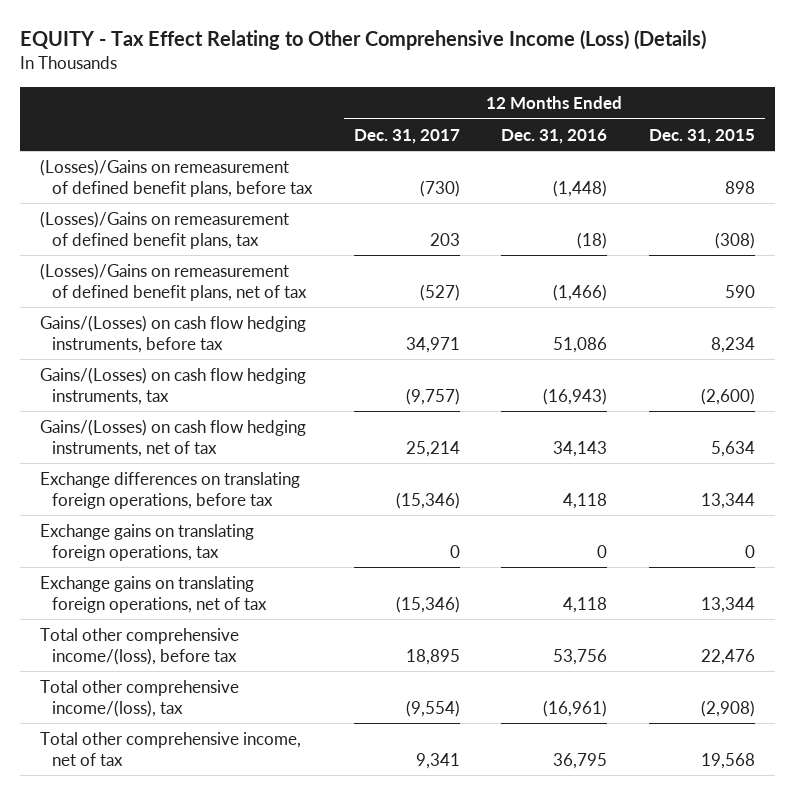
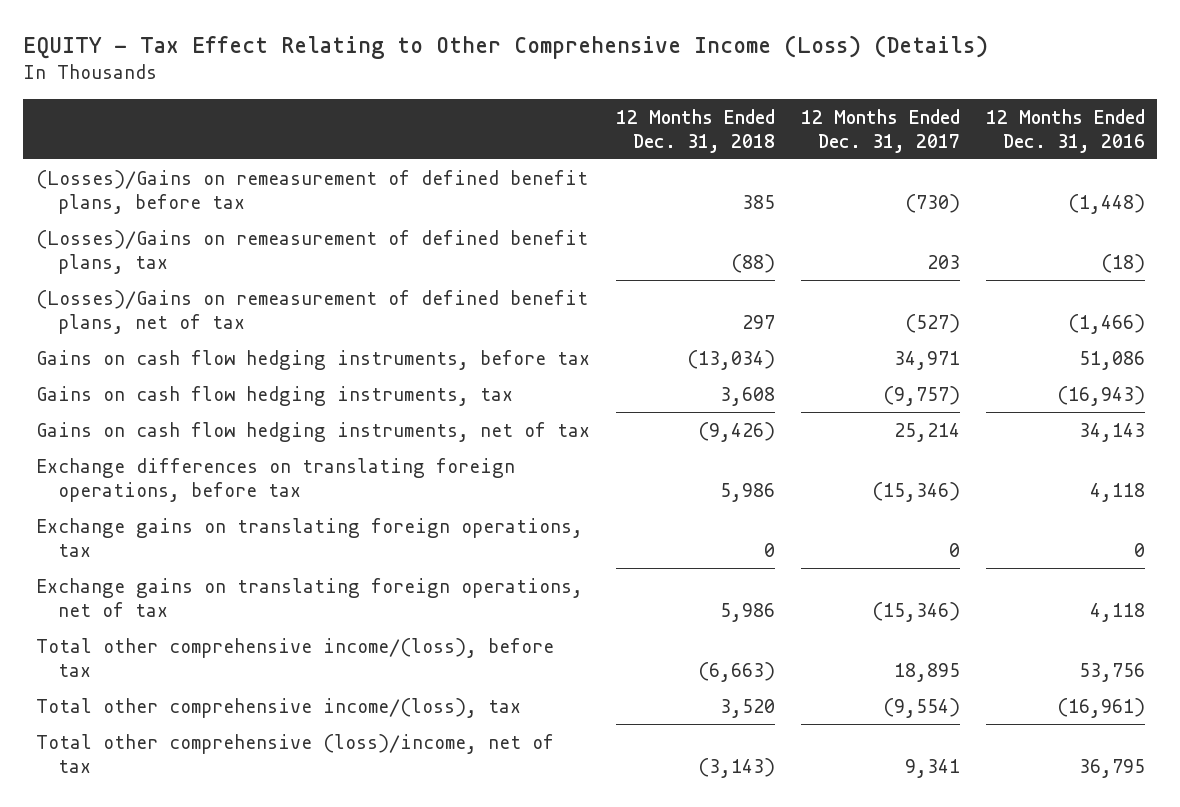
- | 12 Months Ended Dec. 31, 2017 | 12 Months Ended Dec. 31, 2016 | 12 Months Ended Dec. 31, 2015
+ | 12 Months Ended Dec. 31, 2018 | 12 Months Ended Dec. 31, 2017 | 12 Months Ended Dec. 31, 2016
- Gains/(Losses) on cash flow hedging instruments, before tax | 34,971 | 51,086 | 8,234
- Gains/(Losses) on cash flow hedging instruments, tax | (9,757) | (16,943) | (2,600)
- Gains/(Losses) on cash flow hedging instruments, net of tax | 25,214 | 34,143 | 5,634
+ Gains on cash flow hedging instruments, before tax | (13,034) | 34,971 | 51,086
+ Gains on cash flow hedging instruments, tax | 3,608 | (9,757) | (16,943)
+ Gains on cash flow hedging instruments, net of tax | (9,426) | 25,214 | 34,143
- Total other comprehensive income, net of tax | 9,341 | 36,795 | 19,568
+ Total other comprehensive (loss)/income, net of tax | (3,143) | 9,341 | 36,795

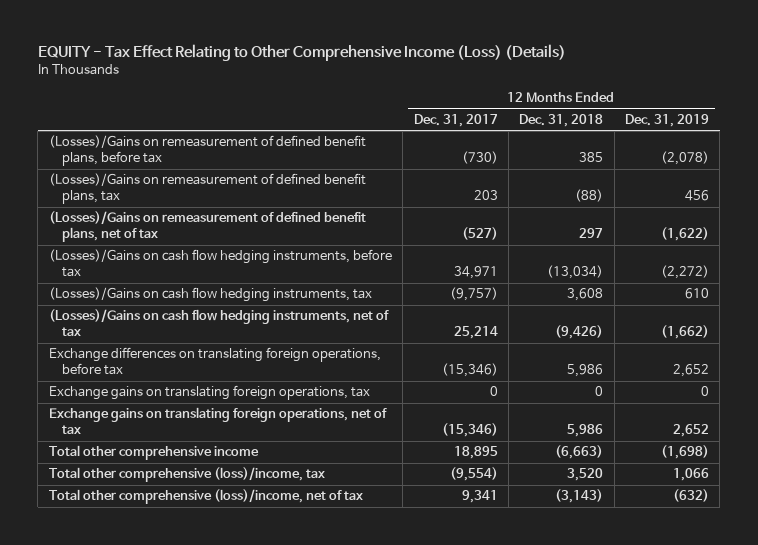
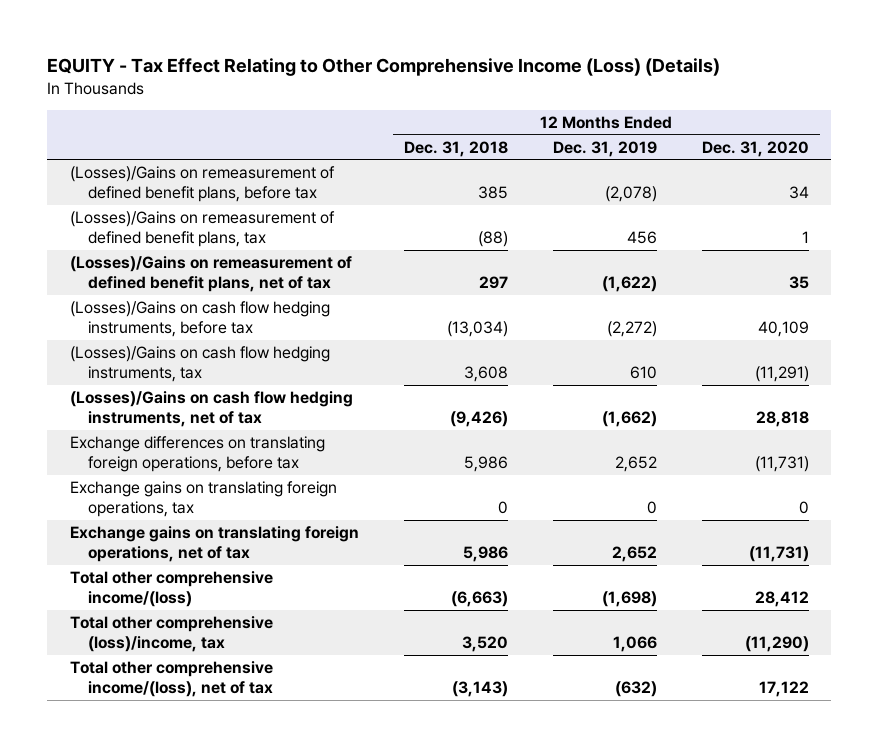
- | 12 Months Ended Dec. 31, 2017 | 12 Months Ended Dec. 31, 2018 | 12 Months Ended Dec. 31, 2019
+ | 12 Months Ended Dec. 31, 2018 | 12 Months Ended Dec. 31, 2019 | 12 Months Ended Dec. 31, 2020
- Total other comprehensive income | 18,895 | (6,663) | (1,698)
+ Total other comprehensive income/(loss) | (6,663) | (1,698) | 28,412
- Total other comprehensive (loss)/income, net of tax | 9,341 | (3,143) | (632)
+ Total other comprehensive income/(loss), net of tax | (3,143) | (632) | 17,122

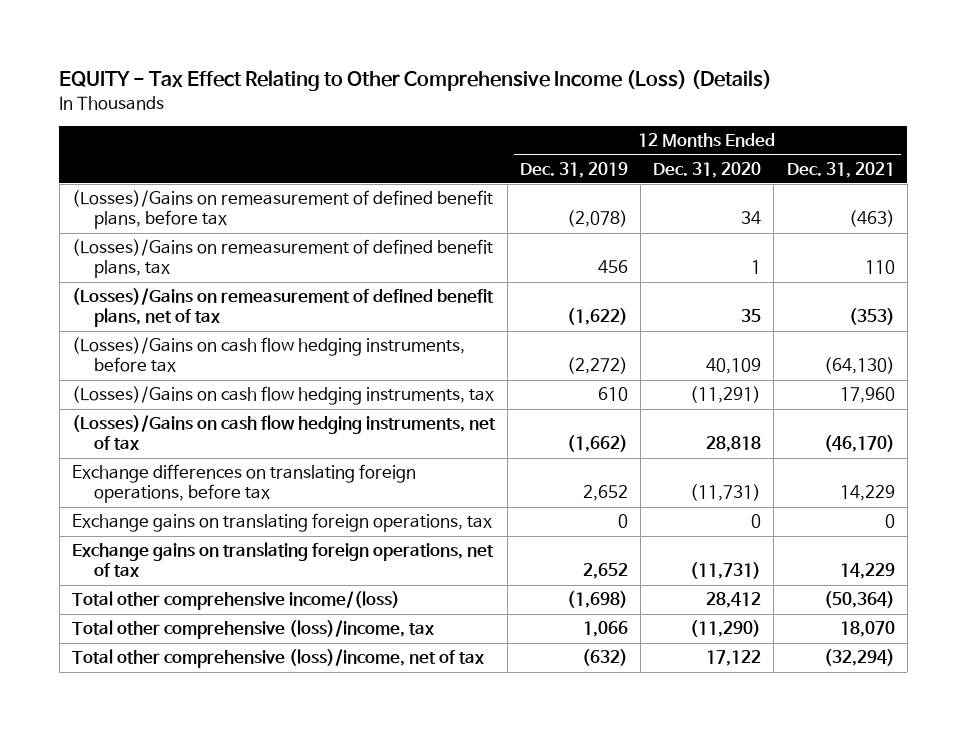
- | 12 Months Ended Dec. 31, 2018 | 12 Months Ended Dec. 31, 2019 | 12 Months Ended Dec. 31, 2020
+ | 12 Months Ended Dec. 31, 2019 | 12 Months Ended Dec. 31, 2020 | 12 Months Ended Dec. 31, 2021
- Total other comprehensive income/(loss), net of tax | (3,143) | (632) | 17,122
+ Total other comprehensive (loss)/income, net of tax | (632) | 17,122 | (32,294)

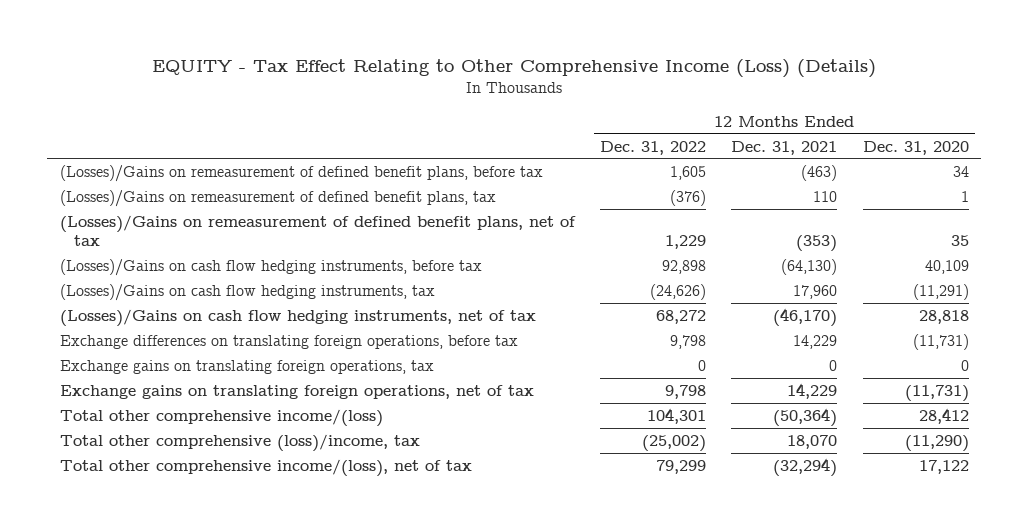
- | 12 Months Ended Dec. 31, 2019 | 12 Months Ended Dec. 31, 2020 | 12 Months Ended Dec. 31, 2021
+ | 12 Months Ended Dec. 31, 2022 | 12 Months Ended Dec. 31, 2021 | 12 Months Ended Dec. 31, 2020
- Total other comprehensive (loss)/income, net of tax | (632) | 17,122 | (32,294)
+ Total other comprehensive income/(loss), net of tax | 79,299 | (32,294) | 17,122

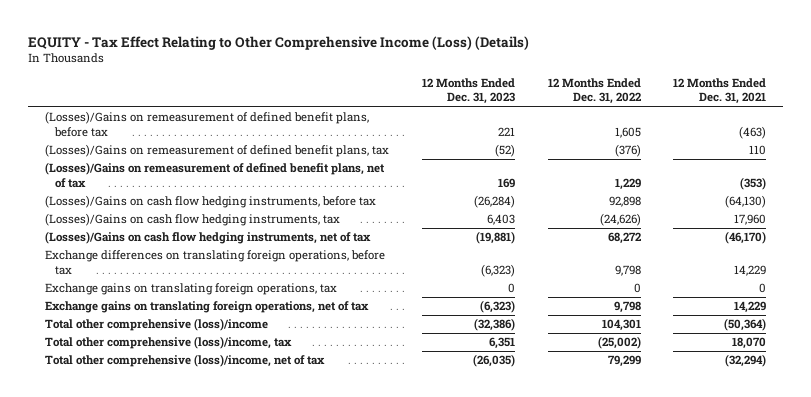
- | 12 Months Ended Dec. 31, 2022 | 12 Months Ended Dec. 31, 2021 | 12 Months Ended Dec. 31, 2020
+ | 12 Months Ended Dec. 31, 2023 | 12 Months Ended Dec. 31, 2022 | 12 Months Ended Dec. 31, 2021
- Total other comprehensive income/(loss) | 104,301 | (50,364) | 28,412
+ Total other comprehensive (loss)/income | (32,386) | 104,301 | (50,364)
- Total other comprehensive income/(loss), net of tax | 79,299 | (32,294) | 17,122
+ Total other comprehensive (loss)/income, net of tax | (26,035) | 79,299 | (32,294)

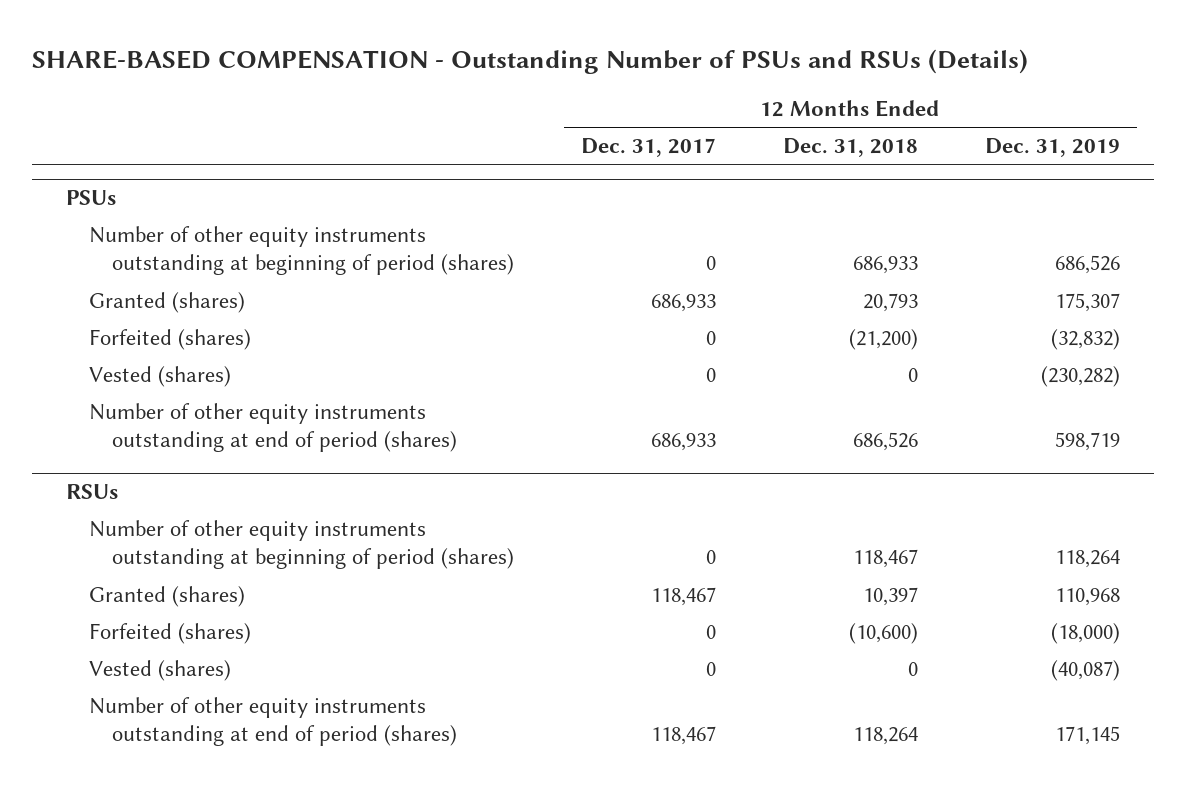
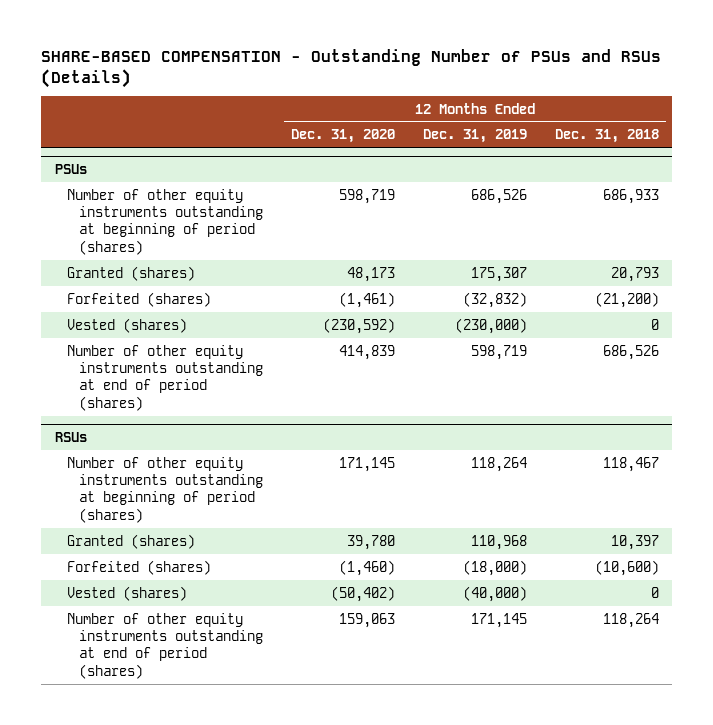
- | 12 Months Ended Dec. 31, 2017 | 12 Months Ended Dec. 31, 2018 | 12 Months Ended Dec. 31, 2019
+ | 12 Months Ended Dec. 31, 2020 | 12 Months Ended Dec. 31, 2019 | 12 Months Ended Dec. 31, 2018
@ PSUs
- Vested (shares) | 0 | 0 | (230,282)
+ Vested (shares) | (230,592) | (230,000) | 0
@ RSUs
- Vested (shares) | 0 | 0 | (40,087)
+ Vested (shares) | (50,402) | (40,000) | 0

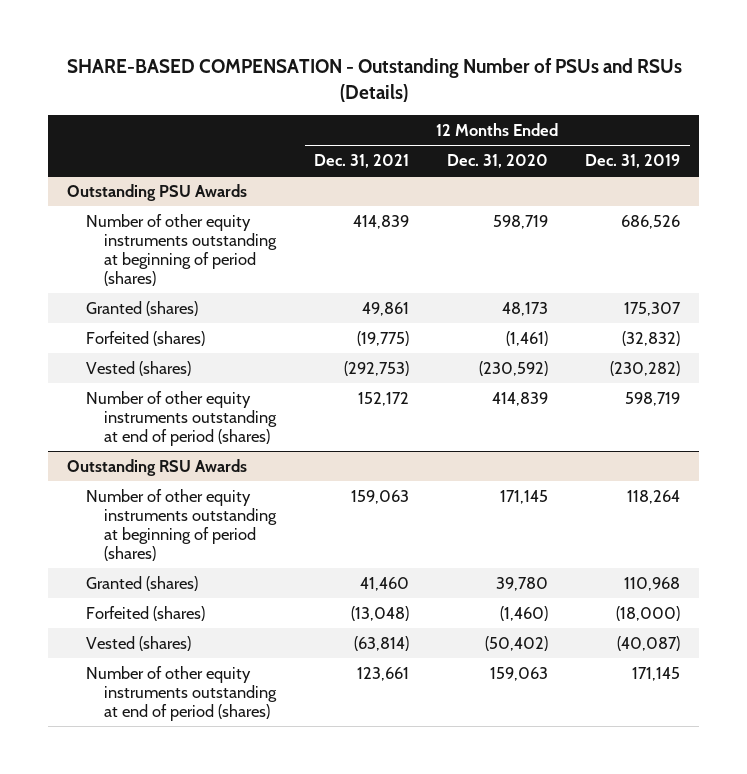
- | 12 Months Ended Dec. 31, 2020 | 12 Months Ended Dec. 31, 2019 | 12 Months Ended Dec. 31, 2018
+ | 12 Months Ended Dec. 31, 2021 | 12 Months Ended Dec. 31, 2020 | 12 Months Ended Dec. 31, 2019
- PSUs
+ Outstanding PSU Awards
- Vested (shares) | (230,592) | (230,000) | 0
+ Vested (shares) | (292,753) | (230,592) | (230,282)
- RSUs
+ Outstanding RSU Awards
- Vested (shares) | (50,402) | (40,000) | 0
+ Vested (shares) | (63,814) | (50,402) | (40,087)

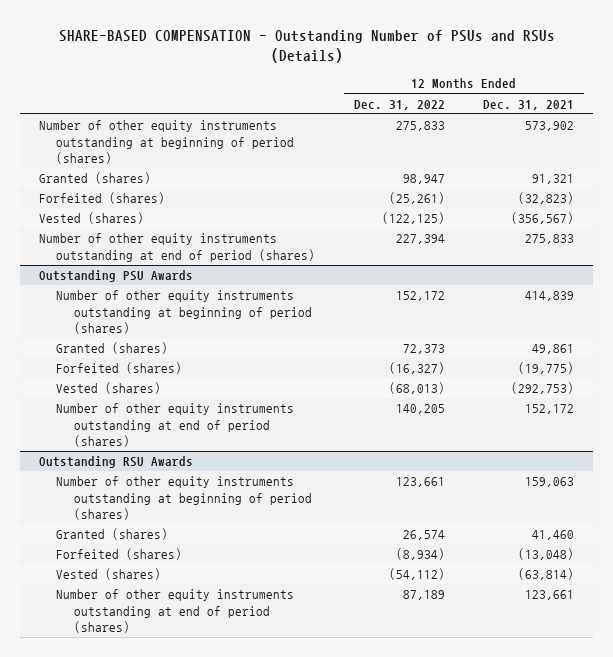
- | 12 Months Ended Dec. 31, 2021 | 12 Months Ended Dec. 31, 2020 | 12 Months Ended Dec. 31, 2019
+ | 12 Months Ended Dec. 31, 2022 | 12 Months Ended Dec. 31, 2021
+ Number of other equity instruments outstanding at beginning of period (shares) | 275,833 | 573,902
+ Granted (shares) | 98,947 | 91,321
+ Forfeited (shares) | (25,261) | (32,823)
+ Vested (shares) | (122,125) | (356,567)
+ Number of other equity instruments outstanding at end of period (shares) | 227,394 | 275,833

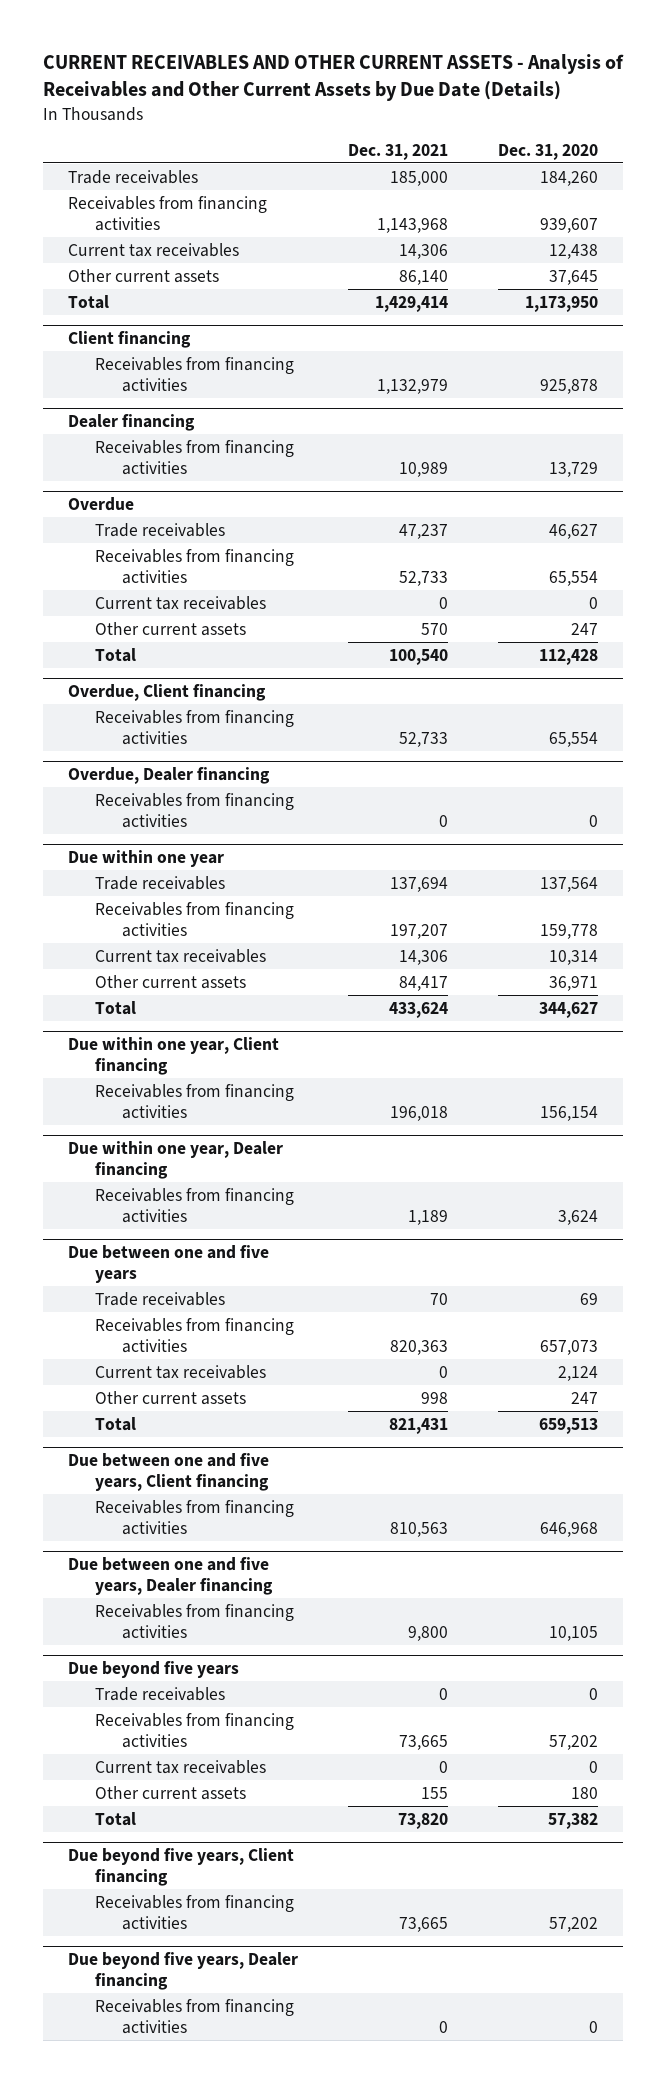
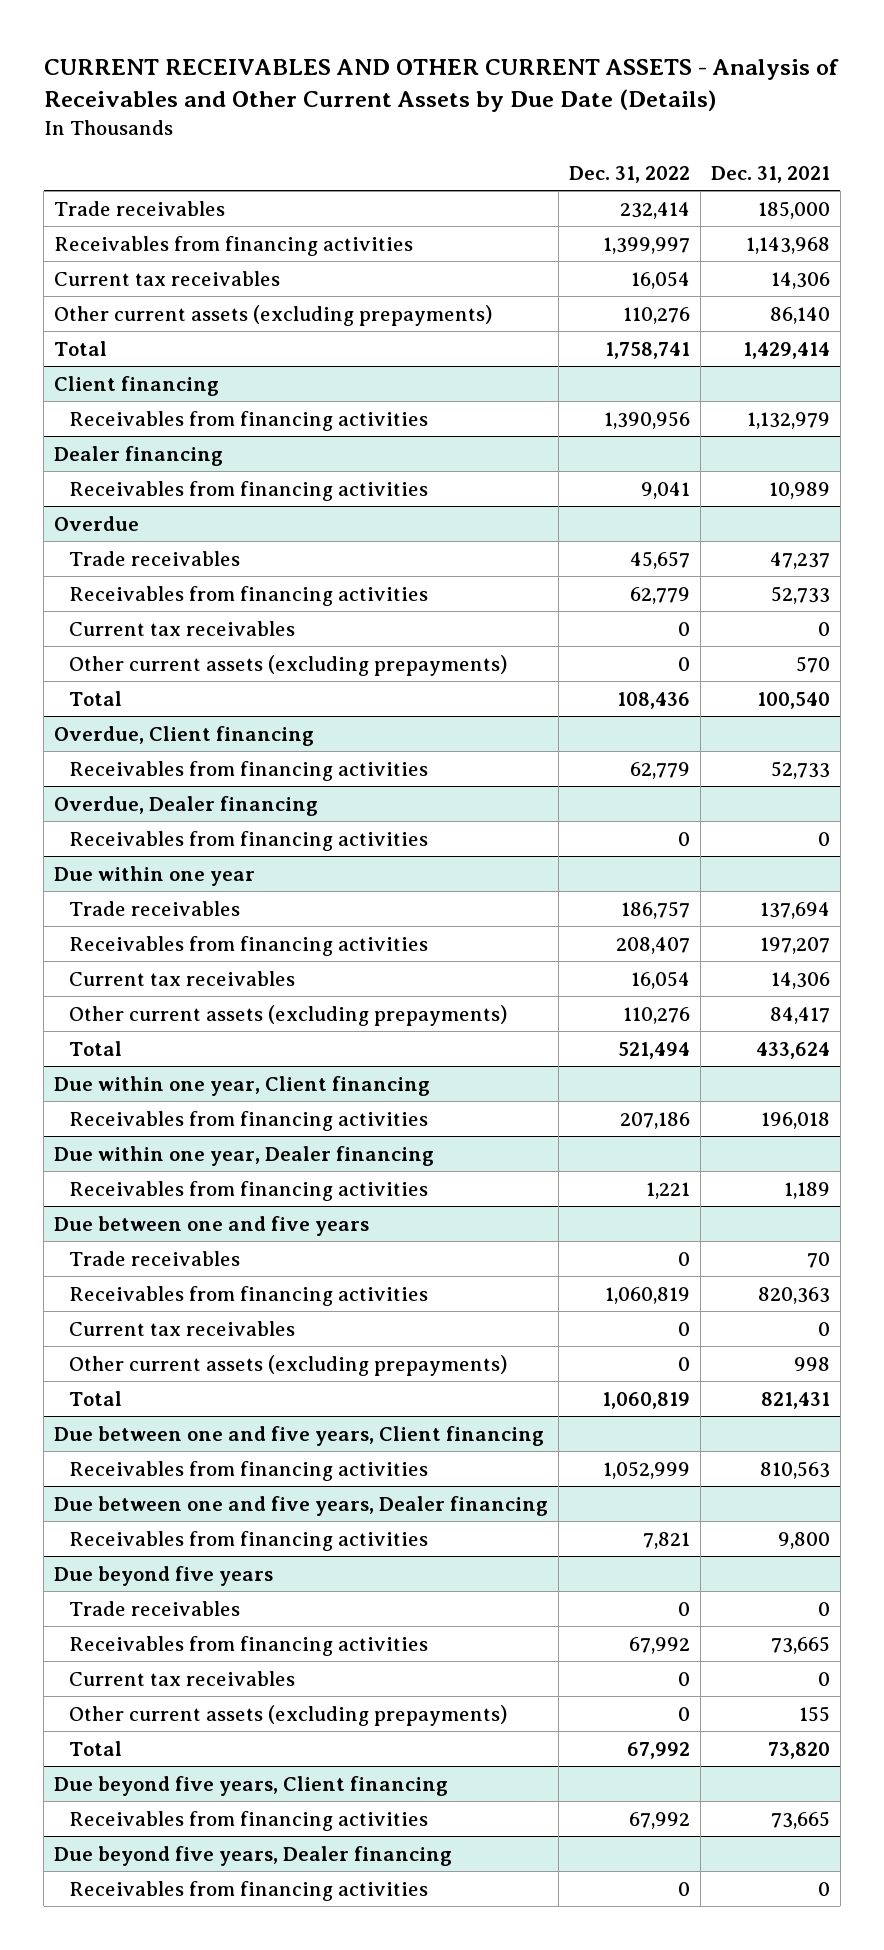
- | Dec. 31, 2021 | Dec. 31, 2020
+ | Dec. 31, 2022 | Dec. 31, 2021
- Other current assets | 86,140 | 37,645
+ Other current assets (excluding prepayments) | 110,276 | 86,140
@ Overdue
- Other current assets | 570 | 247
+ Other current assets (excluding prepayments) | 0 | 570
@ Due within one year
- Other current assets | 84,417 | 36,971
+ Other current assets (excluding prepayments) | 110,276 | 84,417
@ Due between one and five years
- Other current assets | 998 | 247
+ Other current assets (excluding prepayments) | 0 | 998
@ Due beyond five years
- Other current assets | 155 | 180
+ Other current assets (excluding prepayments) | 0 | 155

